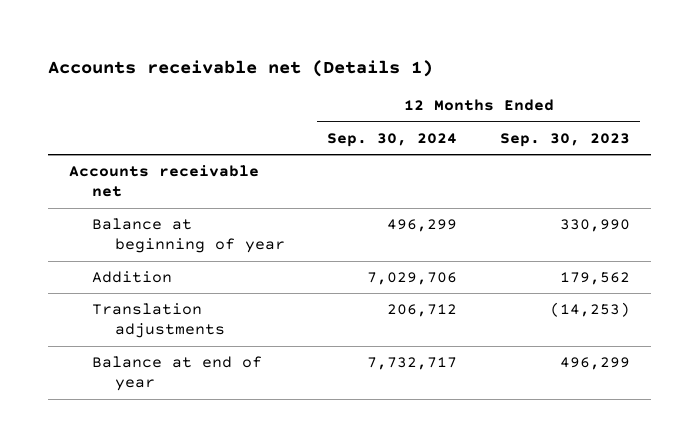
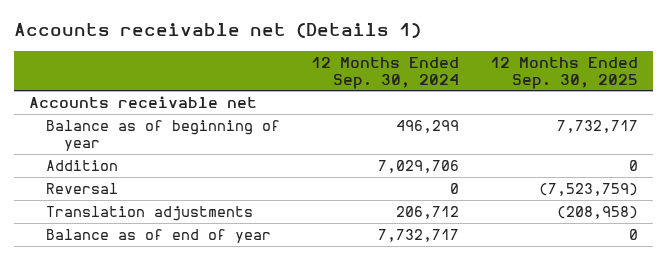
- | 12 Months Ended Sep. 30, 2024 | 12 Months Ended Sep. 30, 2023
+ | 12 Months Ended Sep. 30, 2024 | 12 Months Ended Sep. 30, 2025
- Balance at beginning of year | 496,299 | 330,990
+ Balance as of beginning of year | 496,299 | 7,732,717
+ Reversal | 0 | (7,523,759)
- Balance at end of year | 7,732,717 | 496,299
+ Balance as of end of year | 7,732,717 | 0

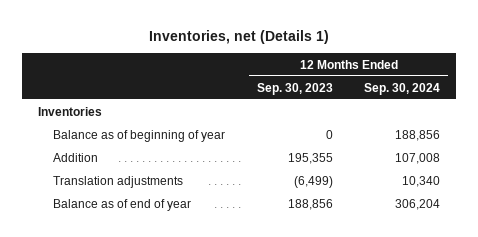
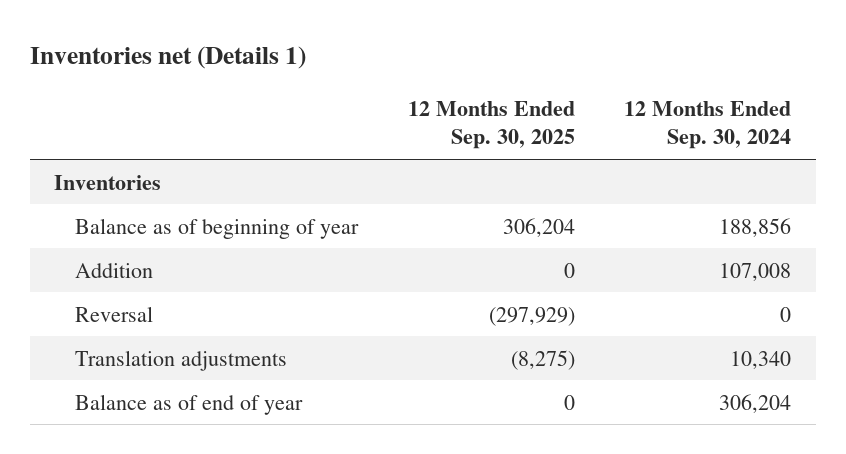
- Inventories, net (Details 1)
+ Inventories net (Details 1)
- | 12 Months Ended Sep. 30, 2023 | 12 Months Ended Sep. 30, 2024
+ | 12 Months Ended Sep. 30, 2025 | 12 Months Ended Sep. 30, 2024
+ Reversal | (297,929) | 0

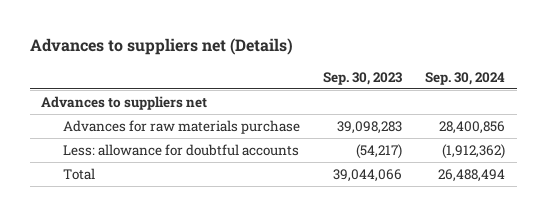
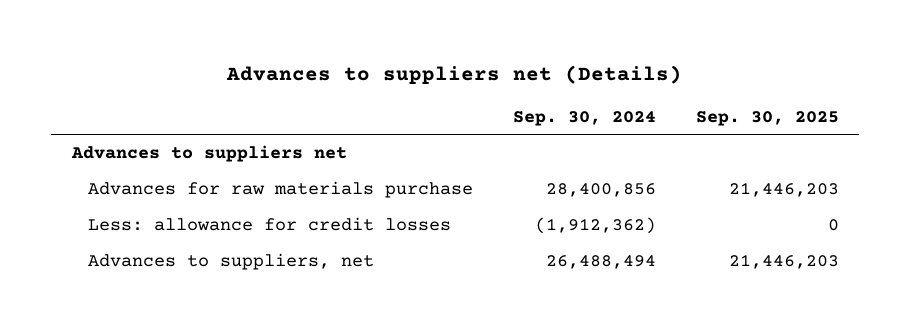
- | Sep. 30, 2023 | Sep. 30, 2024
+ | Sep. 30, 2024 | Sep. 30, 2025
- Less: allowance for doubtful accounts | (54,217) | (1,912,362)
- Total | 39,044,066 | 26,488,494
+ Less: allowance for credit losses | (1,912,362) | 0
+ Advances to suppliers, net | 26,488,494 | 21,446,203

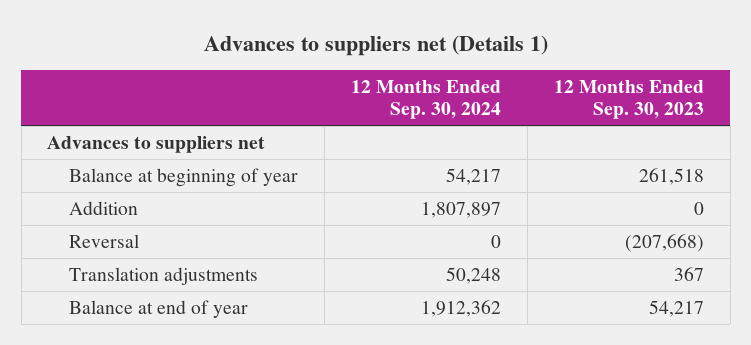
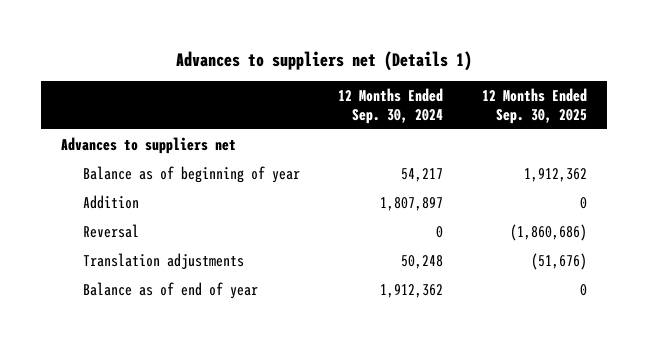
- | 12 Months Ended Sep. 30, 2024 | 12 Months Ended Sep. 30, 2023
+ | 12 Months Ended Sep. 30, 2024 | 12 Months Ended Sep. 30, 2025
- Balance at beginning of year | 54,217 | 261,518
+ Balance as of beginning of year | 54,217 | 1,912,362
- Balance at end of year | 1,912,362 | 54,217
+ Balance as of end of year | 1,912,362 | 0

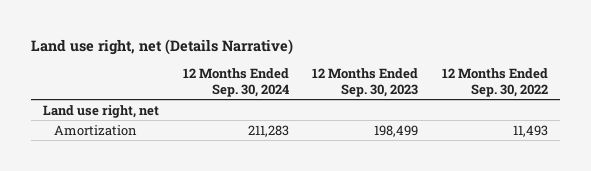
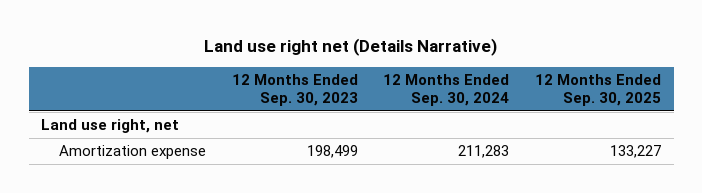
- Land use right, net (Details Narrative)
+ Land use right net (Details Narrative)
- | 12 Months Ended Sep. 30, 2024 | 12 Months Ended Sep. 30, 2023 | 12 Months Ended Sep. 30, 2022
+ | 12 Months Ended Sep. 30, 2023 | 12 Months Ended Sep. 30, 2024 | 12 Months Ended Sep. 30, 2025
- Amortization | 211,283 | 198,499 | 11,493
+ Amortization expense | 198,499 | 211,283 | 133,227

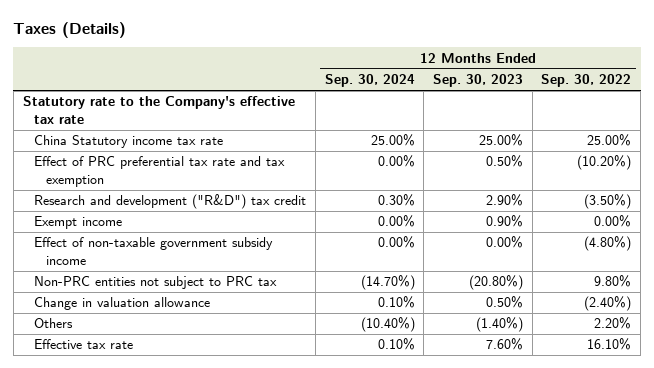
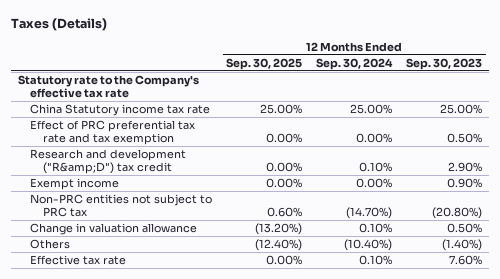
- | 12 Months Ended Sep. 30, 2024 | 12 Months Ended Sep. 30, 2023 | 12 Months Ended Sep. 30, 2022
+ | 12 Months Ended Sep. 30, 2025 | 12 Months Ended Sep. 30, 2024 | 12 Months Ended Sep. 30, 2023
- Research and development ("R&D") tax credit | 0.30% | 2.90% | (3.50%)
+ Research and development ("R&amp;D") tax credit | 0.00% | 0.10% | 2.90%
- Effect of non-taxable government subsidy income | 0.00% | 0.00% | (4.80%)

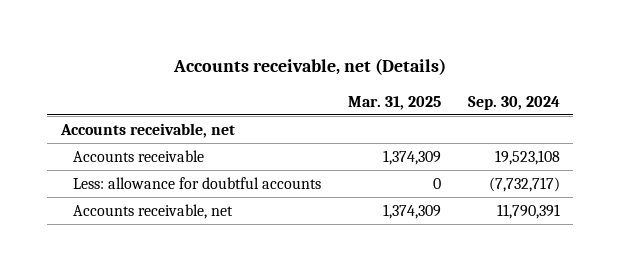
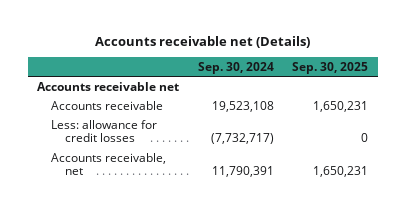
- Accounts receivable, net (Details)
+ Accounts receivable net (Details)
- | Mar. 31, 2025 | Sep. 30, 2024
+ | Sep. 30, 2024 | Sep. 30, 2025
- Accounts receivable, net
+ Accounts receivable net
- Less: allowance for doubtful accounts | 0 | (7,732,717)
+ Less: allowance for credit losses | (7,732,717) | 0

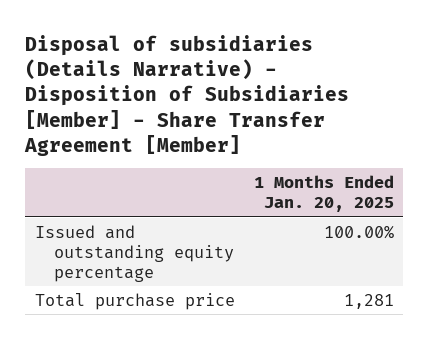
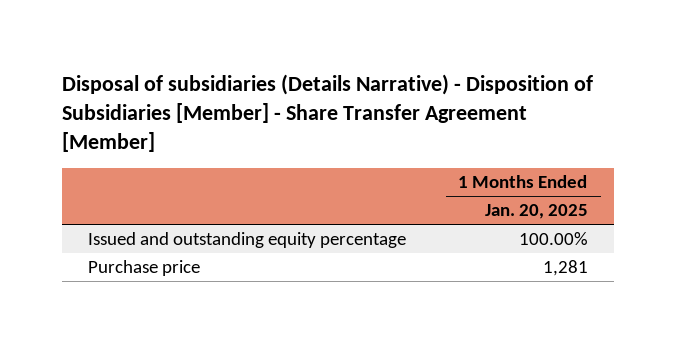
- Total purchase price | 1,281
+ Purchase price | 1,281

